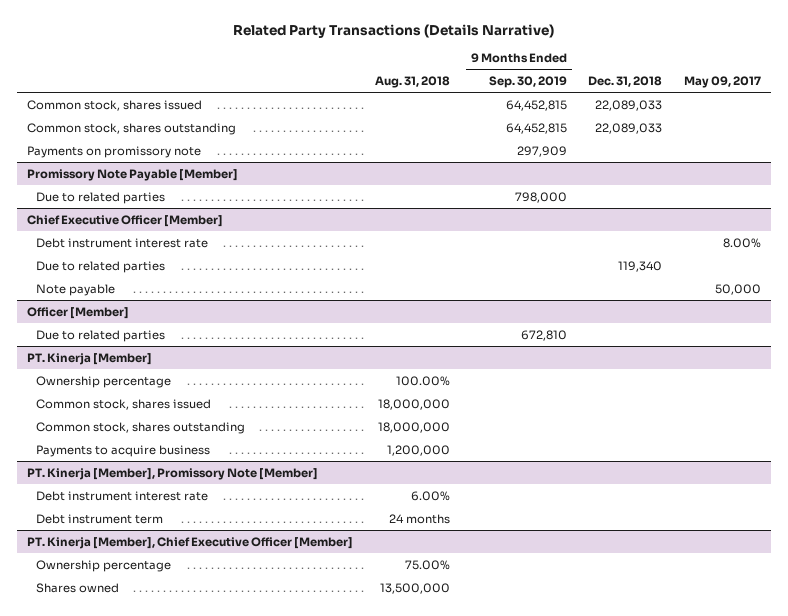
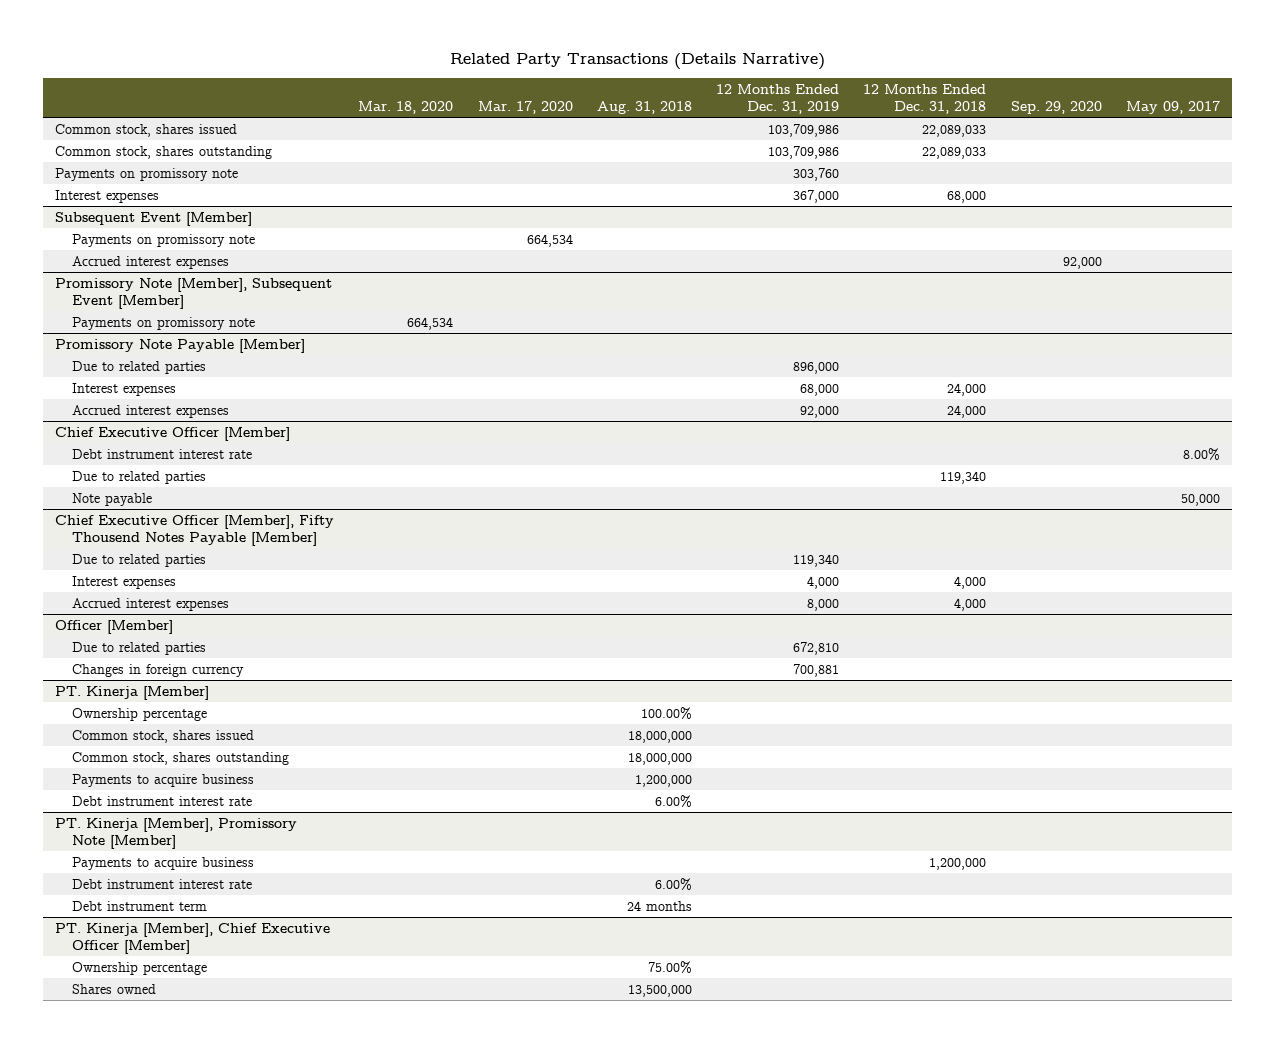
- | Aug. 31, 2018 | 9 Months Ended Sep. 30, 2019 | Dec. 31, 2018 | May 09, 2017
+ | Mar. 18, 2020 | Mar. 17, 2020 | Aug. 31, 2018 | 12 Months Ended Dec. 31, 2019 | 12 Months Ended Dec. 31, 2018 | Sep. 29, 2020 | May 09, 2017
+ Interest expenses | | | | 367,000 | 68,000 | |
+ Subsequent Event [Member]
+ Payments on promissory note | | 664,534 | | | | |
+ Accrued interest expenses | | | | | | 92,000 |
+ Promissory Note [Member], Subsequent Event [Member]
+ Payments on promissory note | 664,534 | | | | | |
@ Promissory Note Payable [Member]
+ Interest expenses | | | | 68,000 | 24,000 | |
+ Accrued interest expenses | | | | 92,000 | 24,000 | |
+ Chief Executive Officer [Member], Fifty Thousend Notes Payable [Member]
+ Due to related parties | | | | 119,340 | | |
+ Interest expenses | | | | 4,000 | 4,000 | |
+ Accrued interest expenses | | | | 8,000 | 4,000 | |
@ Officer [Member]
+ Changes in foreign currency | | | | 700,881 | | |
@ PT. Kinerja [Member]
+ Debt instrument interest rate | | | 6.00% | | | |
@ PT. Kinerja [Member], Promissory Note [Member]
+ Payments to acquire business | | | | | 1,200,000 | |

